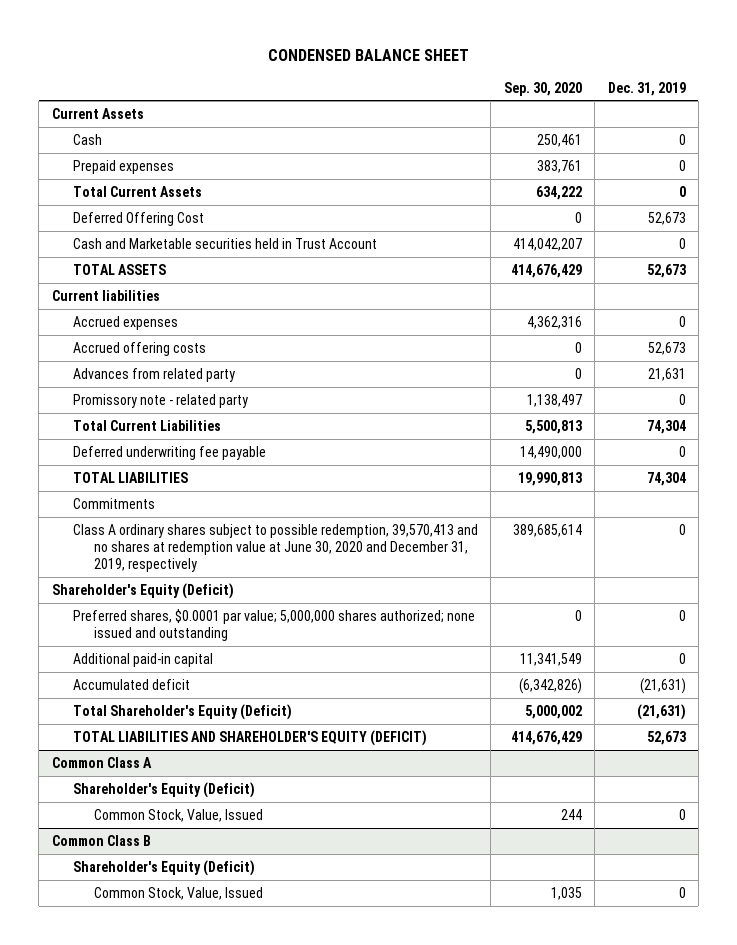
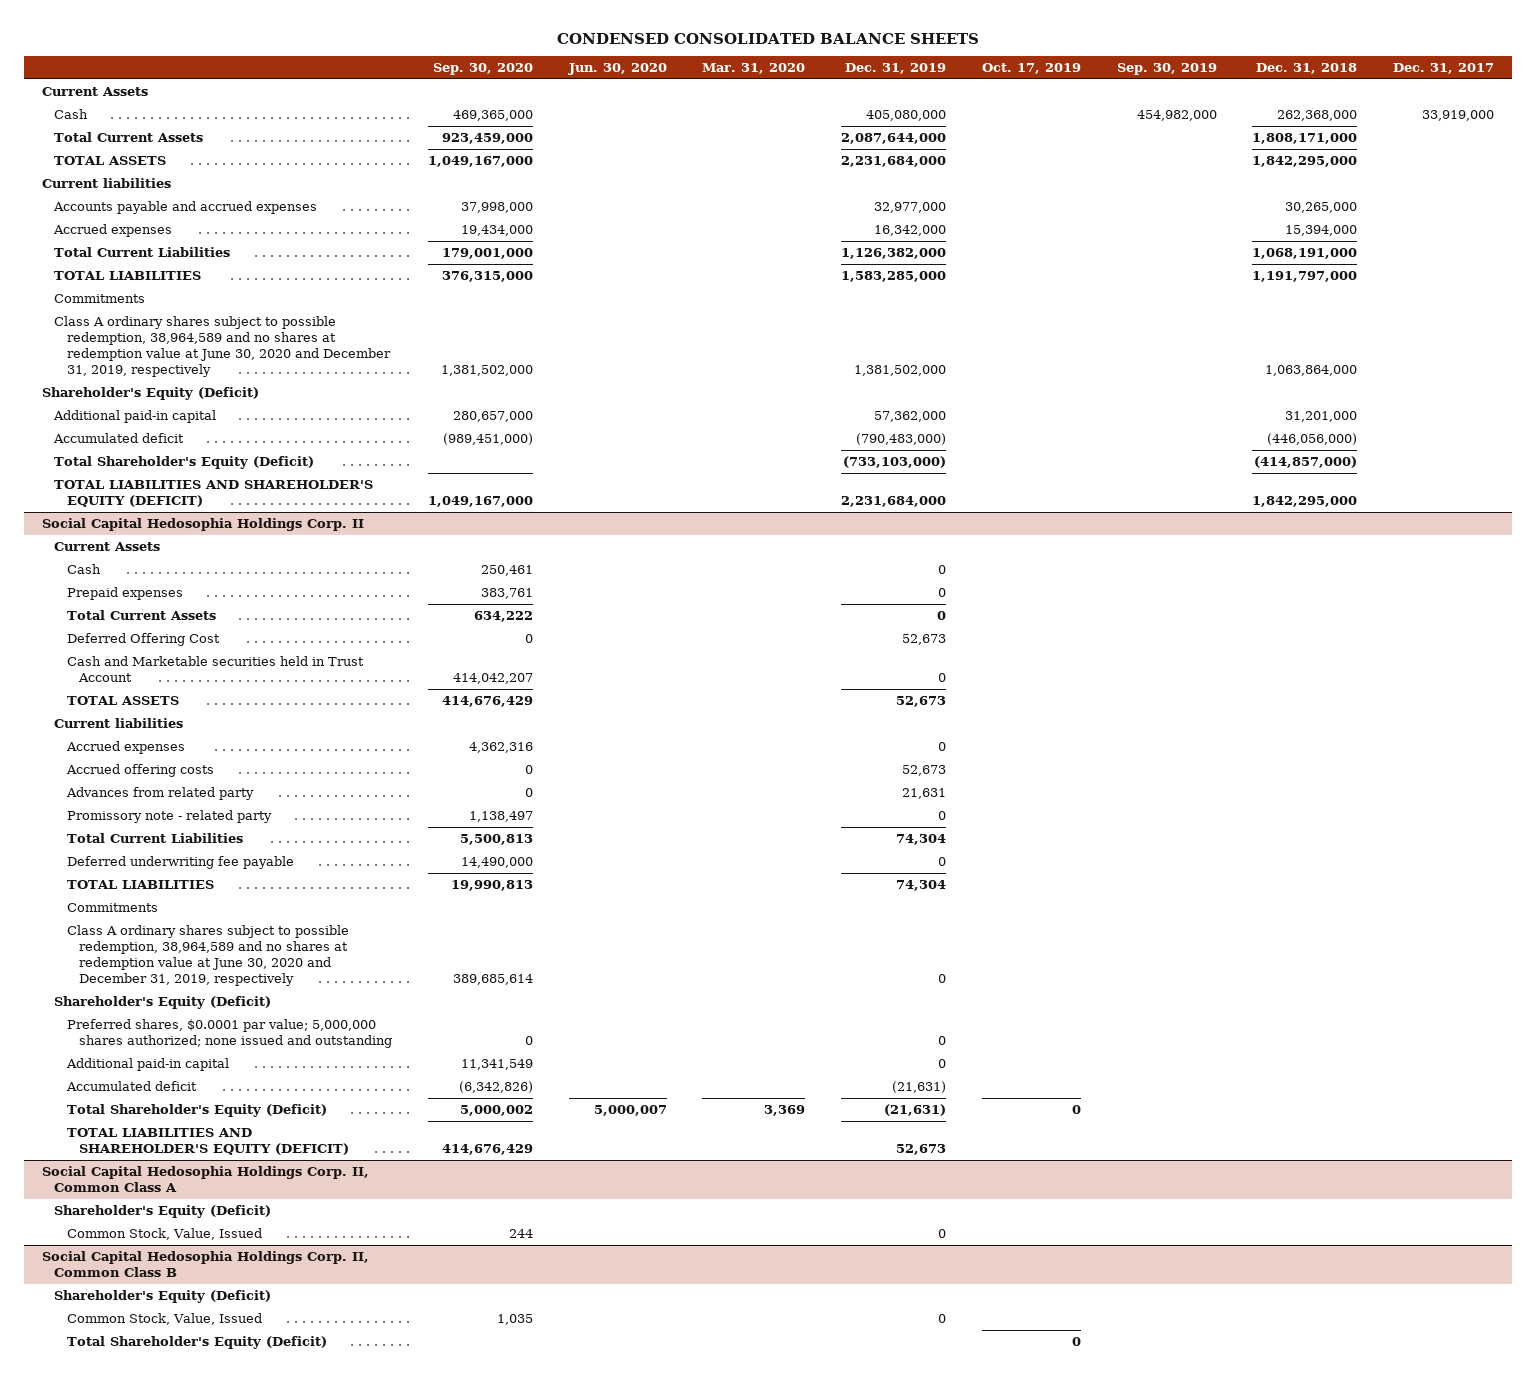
- CONDENSED BALANCE SHEET
+ CONDENSED CONSOLIDATED BALANCE SHEETS
- | Sep. 30, 2020 | Dec. 31, 2019
+ | Sep. 30, 2020 | Jun. 30, 2020 | Mar. 31, 2020 | Dec. 31, 2019 | Oct. 17, 2019 | Sep. 30, 2019 | Dec. 31, 2018 | Dec. 31, 2017
+ Cash | 469,365,000 | | | 405,080,000 | | 454,982,000 | 262,368,000 | 33,919,000
+ Total Current Assets | 923,459,000 | | | 2,087,644,000 | | | 1,808,171,000 |
+ TOTAL ASSETS | 1,049,167,000 | | | 2,231,684,000 | | | 1,842,295,000 |
+ Current liabilities
+ Accounts payable and accrued expenses | 37,998,000 | | | 32,977,000 | | | 30,265,000 |
+ Accrued expenses | 19,434,000 | | | 16,342,000 | | | 15,394,000 |
+ Total Current Liabilities | 179,001,000 | | | 1,126,382,000 | | | 1,068,191,000 |
+ TOTAL LIABILITIES | 376,315,000 | | | 1,583,285,000 | | | 1,191,797,000 |
+ Commitments
+ Class A ordinary shares subject to possible redemption, 38,964,589 and no shares at redemption value at June 30, 2020 and December 31, 2019, respectively | 1,381,502,000 | | | 1,381,502,000 | | | 1,063,864,000 |
+ Shareholder's Equity (Deficit)
+ Additional paid-in capital | 280,657,000 | | | 57,362,000 | | | 31,201,000 |
+ Accumulated deficit | (989,451,000) | | | (790,483,000) | | | (446,056,000) |
+ Total Shareholder's Equity (Deficit) | | | | (733,103,000) | | | (414,857,000) |
+ TOTAL LIABILITIES AND SHAREHOLDER'S EQUITY (DEFICIT) | 1,049,167,000 | | | 2,231,684,000 | | | 1,842,295,000 |
+ Social Capital Hedosophia Holdings Corp. II
+ Current Assets
- Class A ordinary shares subject to possible redemption, 39,570,413 and no shares at redemption value at June 30, 2020 and December 31, 2019, respectively | 389,685,614 | 0
+ Class A ordinary shares subject to possible redemption, 38,964,589 and no shares at redemption value at June 30, 2020 and December 31, 2019, respectively | 389,685,614 | | | 0 | | | |
- Common Class A
+ Social Capital Hedosophia Holdings Corp. II, Common Class A
- Common Class B
+ Social Capital Hedosophia Holdings Corp. II, Common Class B
+ Total Shareholder's Equity (Deficit) | | | | | 0 | | |

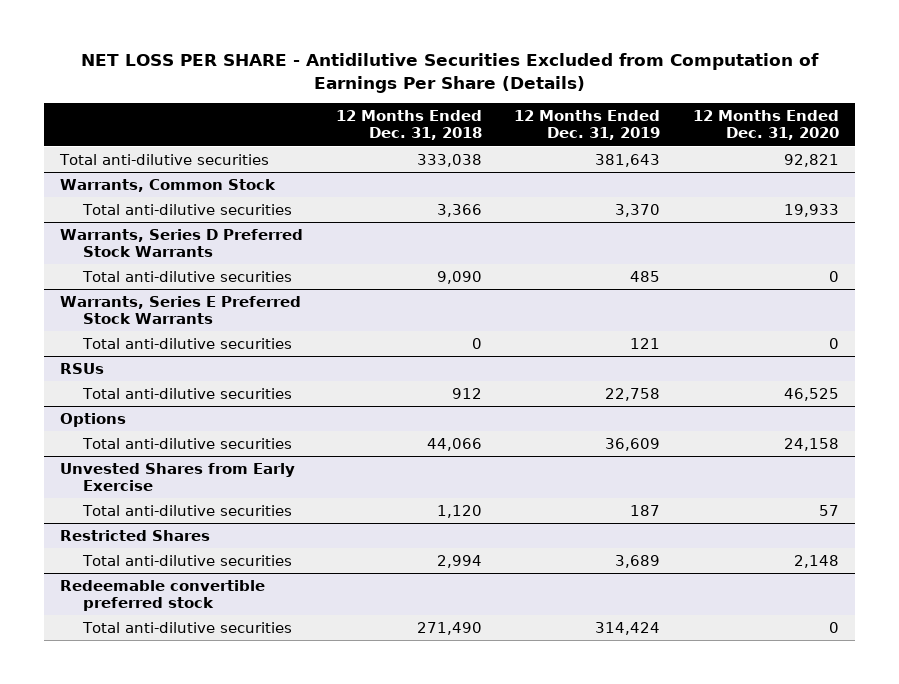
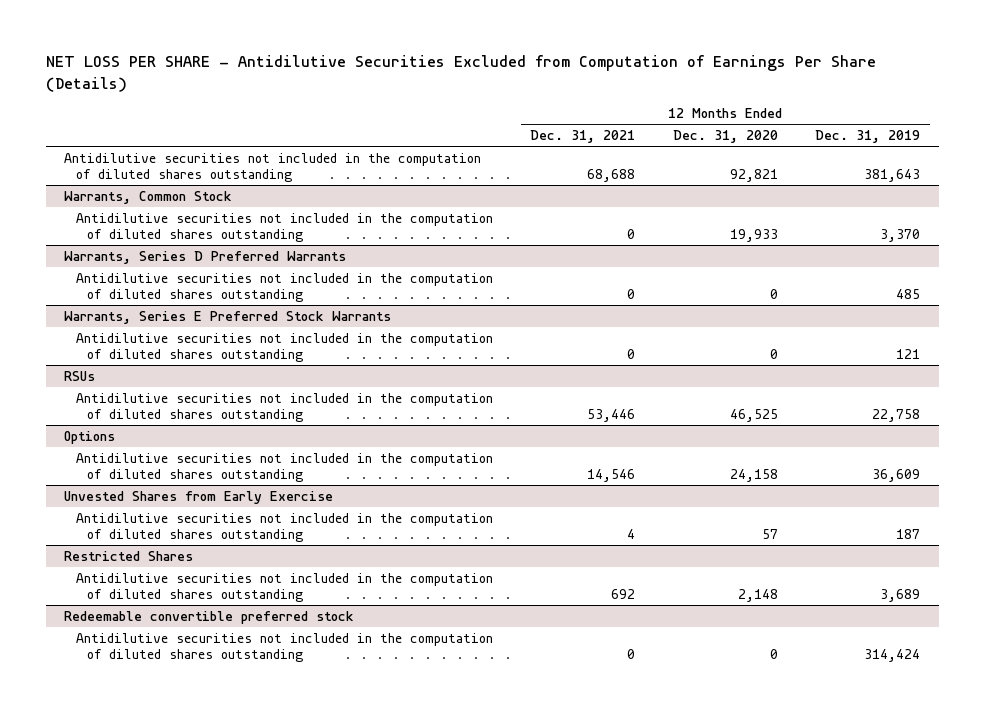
- | 12 Months Ended Dec. 31, 2018 | 12 Months Ended Dec. 31, 2019 | 12 Months Ended Dec. 31, 2020
+ | 12 Months Ended Dec. 31, 2021 | 12 Months Ended Dec. 31, 2020 | 12 Months Ended Dec. 31, 2019
- Total anti-dilutive securities | 333,038 | 381,643 | 92,821
+ Antidilutive securities not included in the computation of diluted shares outstanding | 68,688 | 92,821 | 381,643
@ Warrants, Common Stock
- Total anti-dilutive securities | 3,366 | 3,370 | 19,933
- Warrants, Series D Preferred Stock Warrants
- Total anti-dilutive securities | 9,090 | 485 | 0
@ Warrants, Common Stock
+ Antidilutive securities not included in the computation of diluted shares outstanding | 0 | 19,933 | 3,370
+ Warrants, Series D Preferred Warrants
+ Antidilutive securities not included in the computation of diluted shares outstanding | 0 | 0 | 485
@ Warrants, Series E Preferred Stock Warrants
- Total anti-dilutive securities | 0 | 121 | 0
+ Antidilutive securities not included in the computation of diluted shares outstanding | 0 | 0 | 121
@ RSUs
- Total anti-dilutive securities | 912 | 22,758 | 46,525
+ Antidilutive securities not included in the computation of diluted shares outstanding | 53,446 | 46,525 | 22,758
@ Options
- Total anti-dilutive securities | 44,066 | 36,609 | 24,158
+ Antidilutive securities not included in the computation of diluted shares outstanding | 14,546 | 24,158 | 36,609
@ Unvested Shares from Early Exercise
- Total anti-dilutive securities | 1,120 | 187 | 57
+ Antidilutive securities not included in the computation of diluted shares outstanding | 4 | 57 | 187
@ Restricted Shares
- Total anti-dilutive securities | 2,994 | 3,689 | 2,148
+ Antidilutive securities not included in the computation of diluted shares outstanding | 692 | 2,148 | 3,689
@ Redeemable convertible preferred stock
- Total anti-dilutive securities | 271,490 | 314,424 | 0
+ Antidilutive securities not included in the computation of diluted shares outstanding | 0 | 0 | 314,424

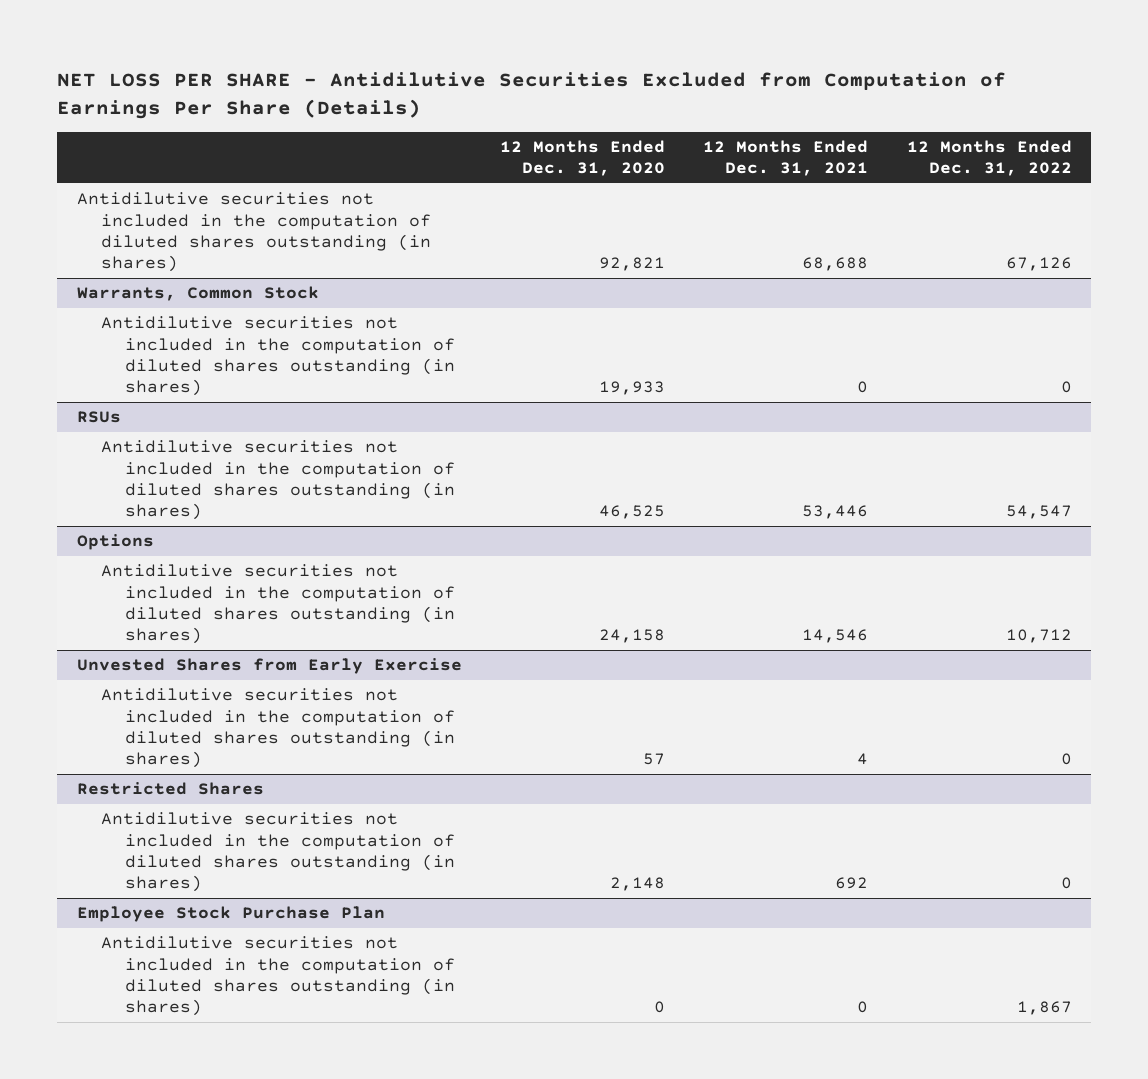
- | 12 Months Ended Dec. 31, 2021 | 12 Months Ended Dec. 31, 2020 | 12 Months Ended Dec. 31, 2019
+ | 12 Months Ended Dec. 31, 2020 | 12 Months Ended Dec. 31, 2021 | 12 Months Ended Dec. 31, 2022
- Antidilutive securities not included in the computation of diluted shares outstanding | 68,688 | 92,821 | 381,643
+ Antidilutive securities not included in the computation of diluted shares outstanding (in shares) | 92,821 | 68,688 | 67,126
@ Warrants, Common Stock
- Antidilutive securities not included in the computation of diluted shares outstanding | 0 | 19,933 | 3,370
- Warrants, Series D Preferred Warrants
- Antidilutive securities not included in the computation of diluted shares outstanding | 0 | 0 | 485
- Warrants, Series E Preferred Stock Warrants
- Antidilutive securities not included in the computation of diluted shares outstanding | 0 | 0 | 121
@ Warrants, Common Stock
+ Antidilutive securities not included in the computation of diluted shares outstanding (in shares) | 19,933 | 0 | 0
@ RSUs
- Antidilutive securities not included in the computation of diluted shares outstanding | 53,446 | 46,525 | 22,758
+ Antidilutive securities not included in the computation of diluted shares outstanding (in shares) | 46,525 | 53,446 | 54,547
@ Options
- Antidilutive securities not included in the computation of diluted shares outstanding | 14,546 | 24,158 | 36,609
+ Antidilutive securities not included in the computation of diluted shares outstanding (in shares) | 24,158 | 14,546 | 10,712
@ Unvested Shares from Early Exercise
- Antidilutive securities not included in the computation of diluted shares outstanding | 4 | 57 | 187
+ Antidilutive securities not included in the computation of diluted shares outstanding (in shares) | 57 | 4 | 0
@ Restricted Shares
- Antidilutive securities not included in the computation of diluted shares outstanding | 692 | 2,148 | 3,689
- Redeemable convertible preferred stock
- Antidilutive securities not included in the computation of diluted shares outstanding | 0 | 0 | 314,424
@ Restricted Shares
+ Antidilutive securities not included in the computation of diluted shares outstanding (in shares) | 2,148 | 692 | 0
+ Employee Stock Purchase Plan
+ Antidilutive securities not included in the computation of diluted shares outstanding (in shares) | 0 | 0 | 1,867

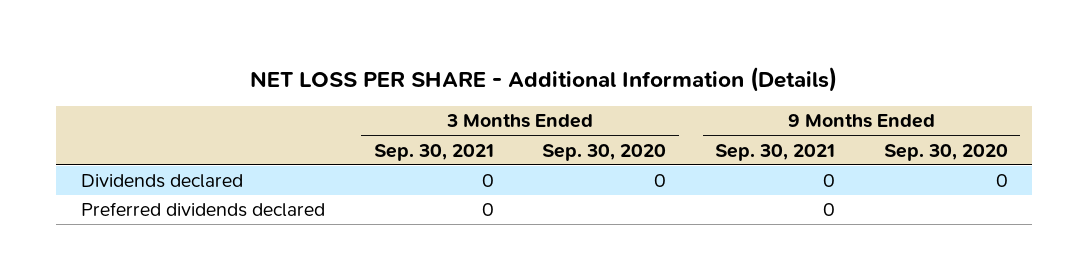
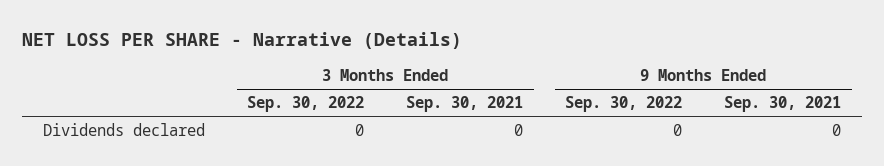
- NET LOSS PER SHARE - Additional Information (Details)
+ NET LOSS PER SHARE - Narrative (Details)
- | 3 Months Ended Sep. 30, 2021 | 3 Months Ended Sep. 30, 2020 | 9 Months Ended Sep. 30, 2021 | 9 Months Ended Sep. 30, 2020
+ | 3 Months Ended Sep. 30, 2022 | 3 Months Ended Sep. 30, 2021 | 9 Months Ended Sep. 30, 2022 | 9 Months Ended Sep. 30, 2021
- Preferred dividends declared | 0 | | 0 |

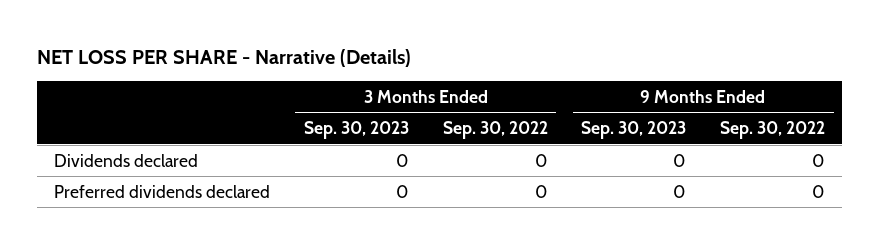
- | 3 Months Ended Sep. 30, 2022 | 3 Months Ended Sep. 30, 2021 | 9 Months Ended Sep. 30, 2022 | 9 Months Ended Sep. 30, 2021
+ | 3 Months Ended Sep. 30, 2023 | 3 Months Ended Sep. 30, 2022 | 9 Months Ended Sep. 30, 2023 | 9 Months Ended Sep. 30, 2022
+ Preferred dividends declared | 0 | 0 | 0 | 0

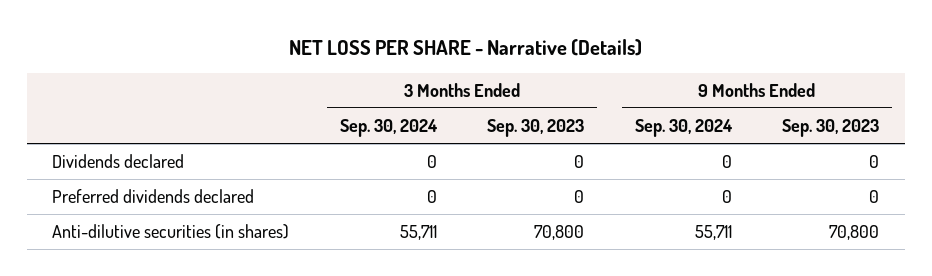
- | 3 Months Ended Sep. 30, 2023 | 3 Months Ended Sep. 30, 2022 | 9 Months Ended Sep. 30, 2023 | 9 Months Ended Sep. 30, 2022
+ | 3 Months Ended Sep. 30, 2024 | 3 Months Ended Sep. 30, 2023 | 9 Months Ended Sep. 30, 2024 | 9 Months Ended Sep. 30, 2023
+ Anti-dilutive securities (in shares) | 55,711 | 70,800 | 55,711 | 70,800

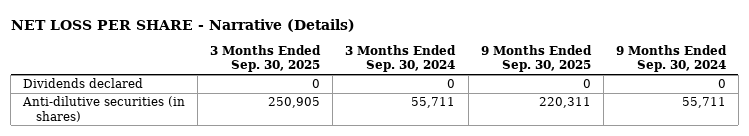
- | 3 Months Ended Sep. 30, 2024 | 3 Months Ended Sep. 30, 2023 | 9 Months Ended Sep. 30, 2024 | 9 Months Ended Sep. 30, 2023
+ | 3 Months Ended Sep. 30, 2025 | 3 Months Ended Sep. 30, 2024 | 9 Months Ended Sep. 30, 2025 | 9 Months Ended Sep. 30, 2024
- Preferred dividends declared | 0 | 0 | 0 | 0

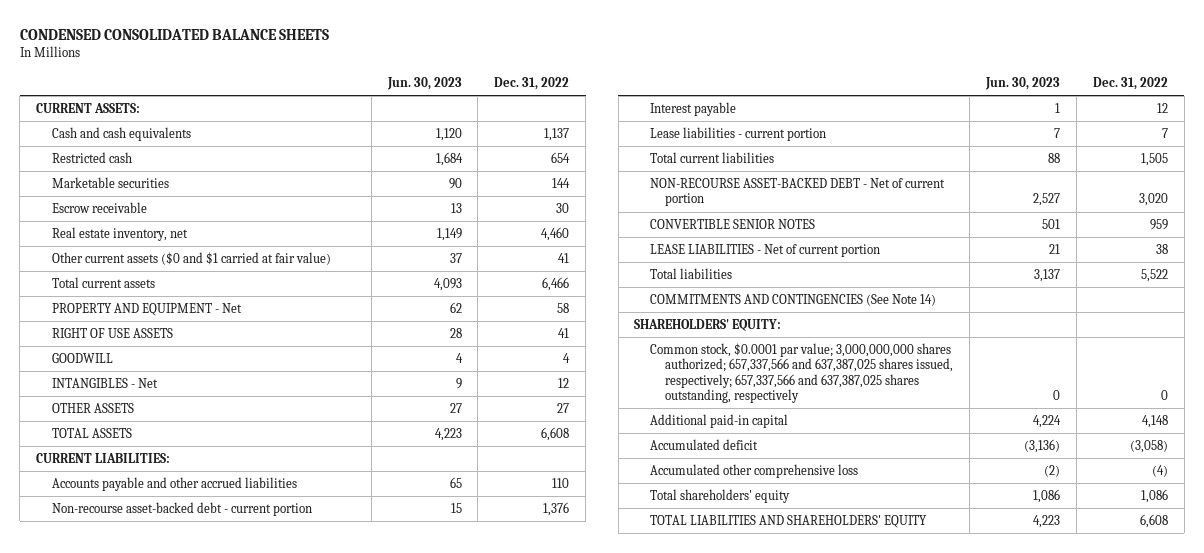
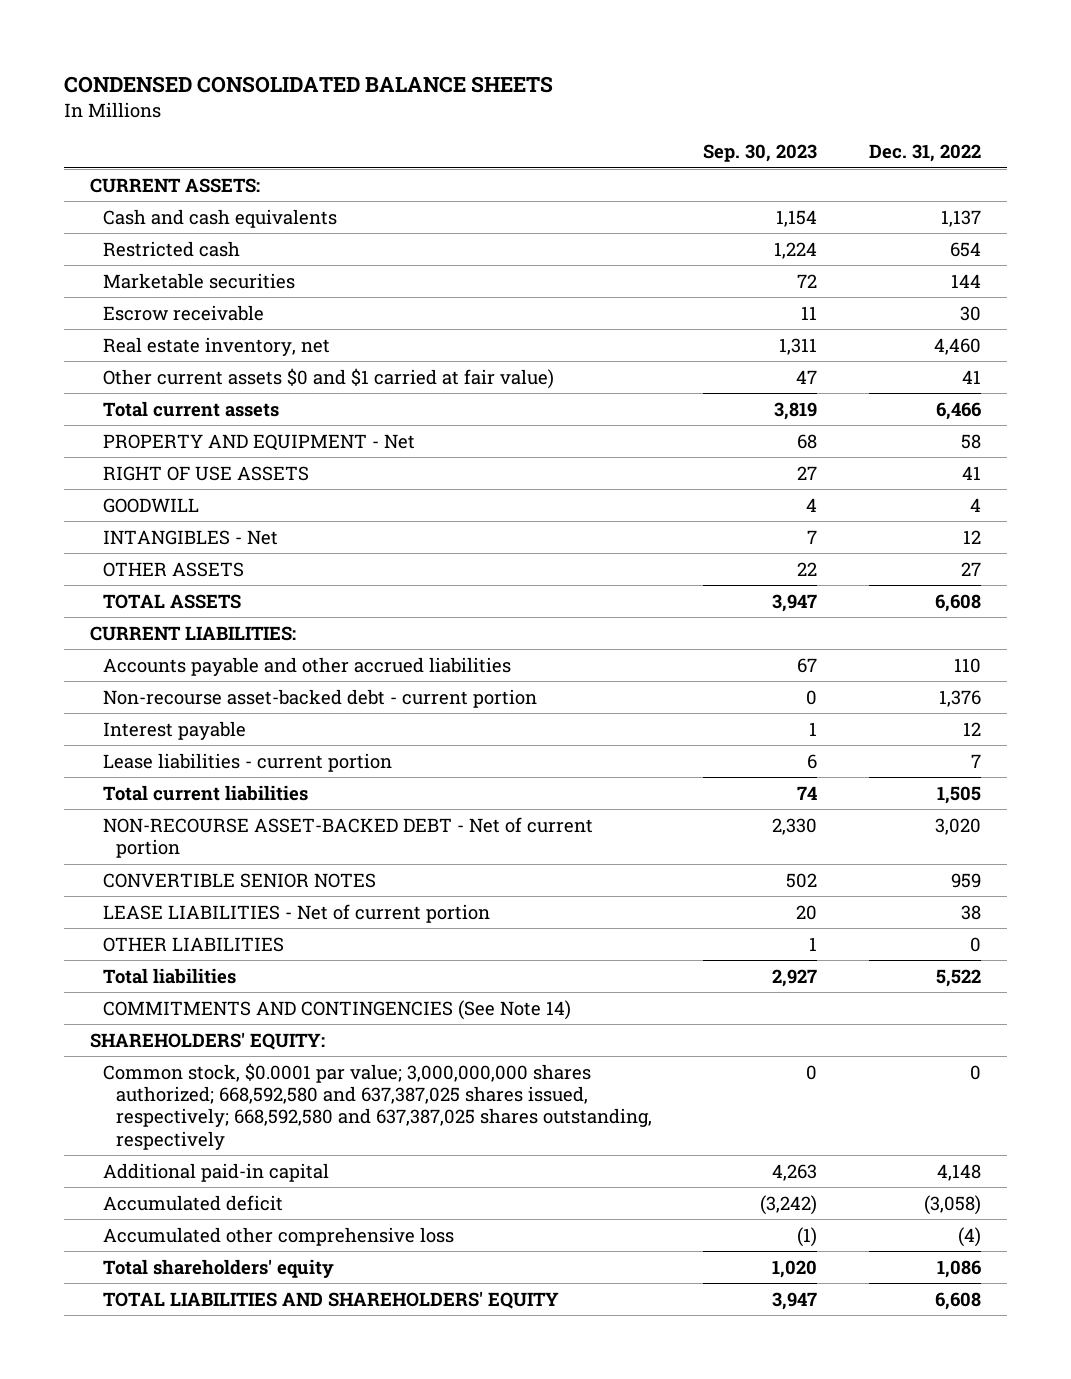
- | Jun. 30, 2023 | Dec. 31, 2022
+ | Sep. 30, 2023 | Dec. 31, 2022
- Other current assets ($0 and $1 carried at fair value) | 37 | 41
+ Other current assets $0 and $1 carried at fair value) | 47 | 41
+ OTHER LIABILITIES | 1 | 0
- Common stock, $0.0001 par value; 3,000,000,000 shares authorized; 657,337,566 and 637,387,025 shares issued, respectively; 657,337,566 and 637,387,025 shares outstanding, respectively | 0 | 0
+ Common stock, $0.0001 par value; 3,000,000,000 shares authorized; 668,592,580 and 637,387,025 shares issued, respectively; 668,592,580 and 637,387,025 shares outstanding, respectively | 0 | 0

